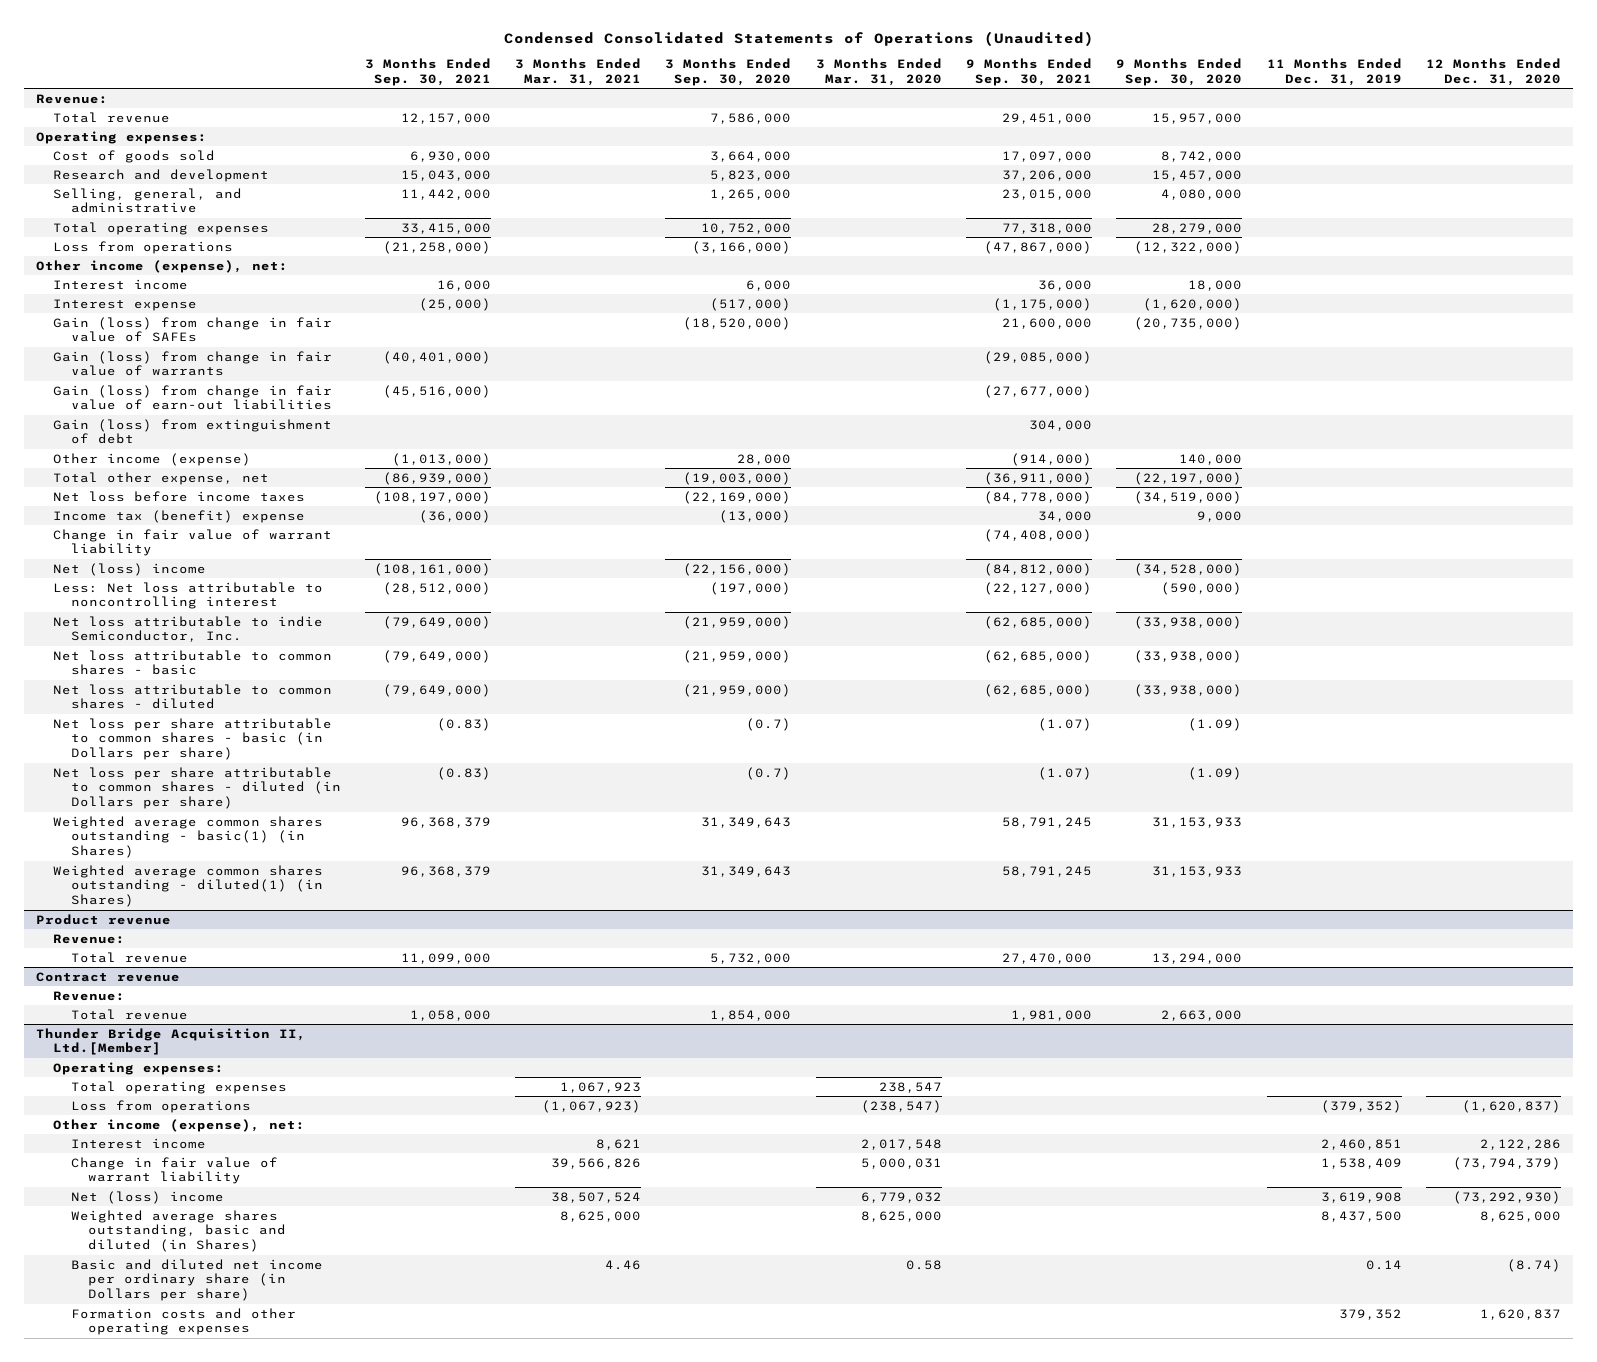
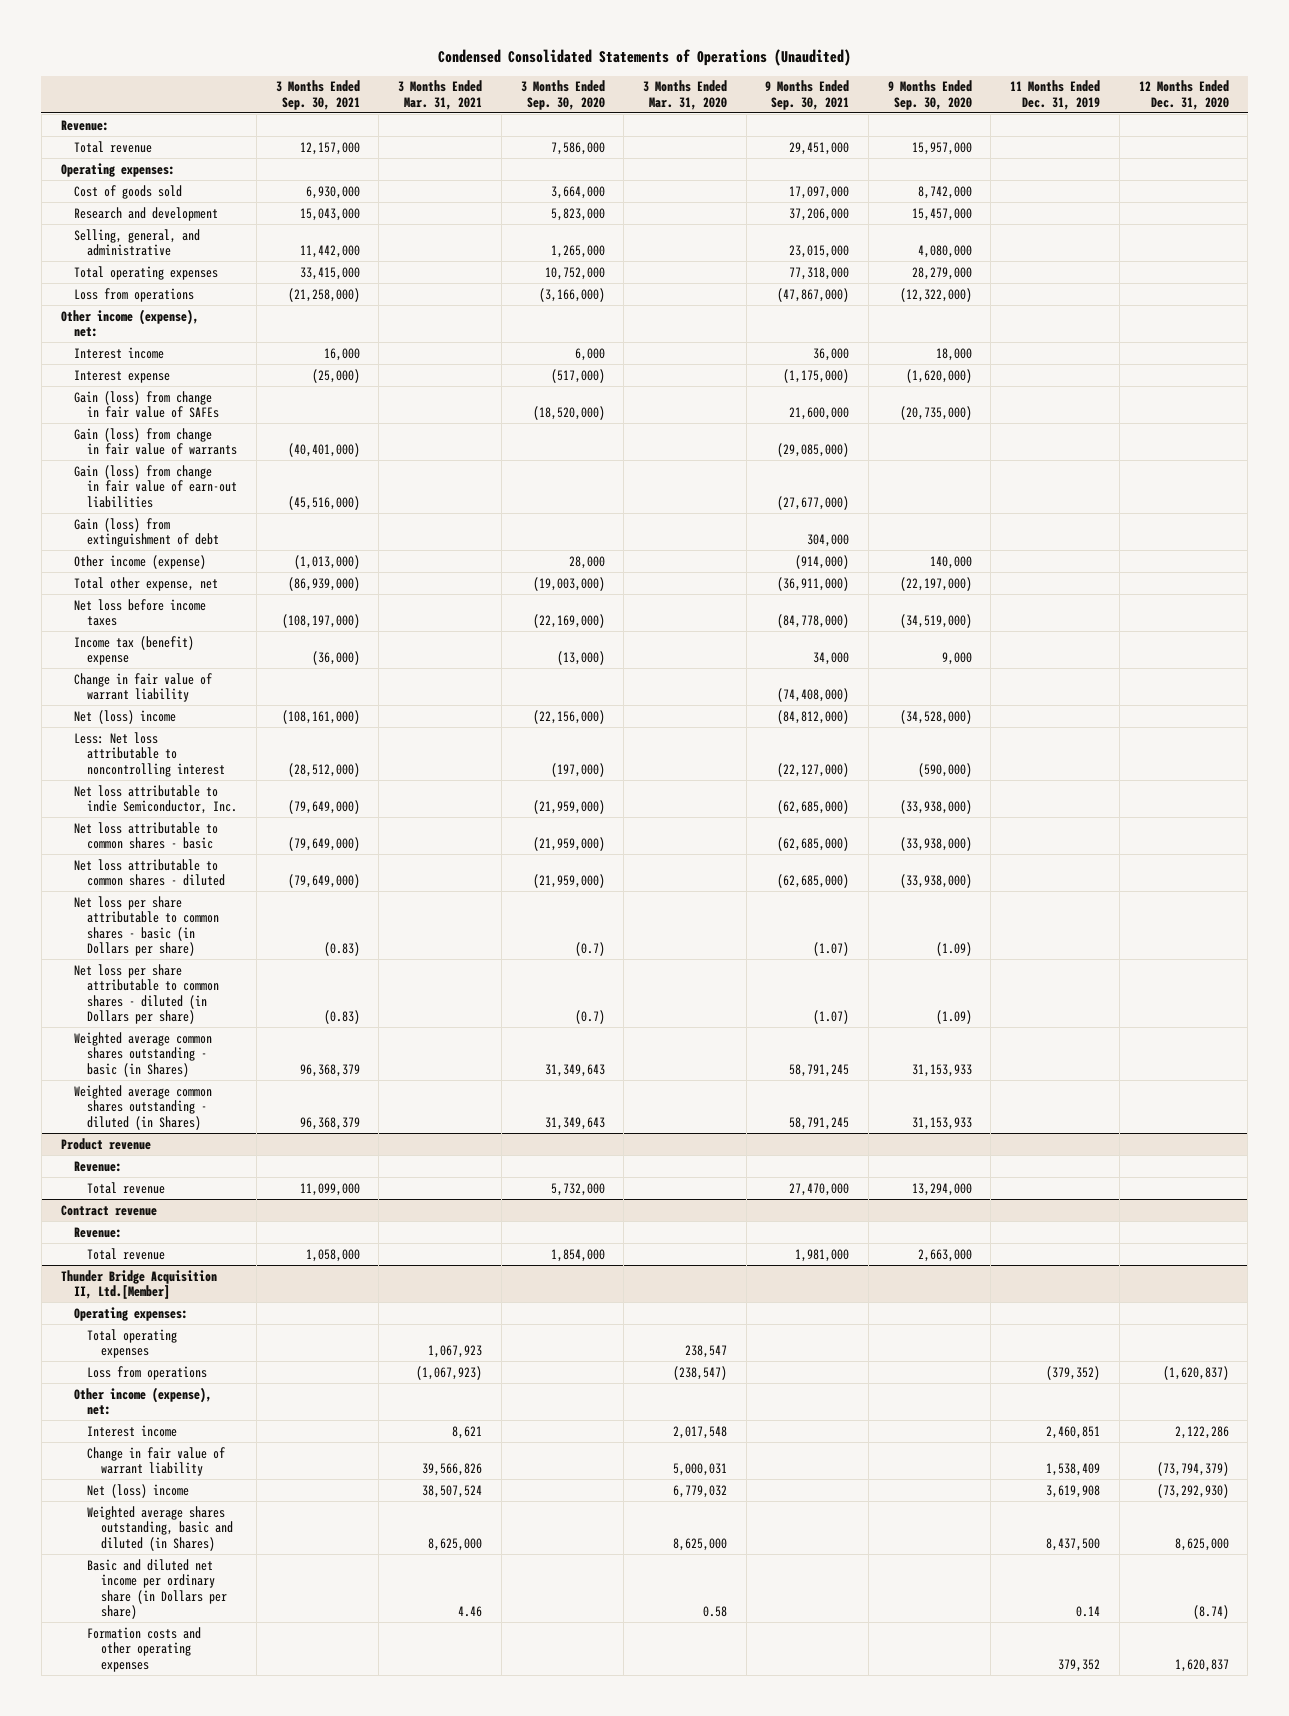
- Weighted average common shares outstanding - basic(1) (in Shares) | 96,368,379 | | 31,349,643 | | 58,791,245 | 31,153,933 | |
- Weighted average common shares outstanding - diluted(1) (in Shares) | 96,368,379 | | 31,349,643 | | 58,791,245 | 31,153,933 | |
+ Weighted average common shares outstanding - basic (in Shares) | 96,368,379 | | 31,349,643 | | 58,791,245 | 31,153,933 | |
+ Weighted average common shares outstanding - diluted (in Shares) | 96,368,379 | | 31,349,643 | | 58,791,245 | 31,153,933 | |

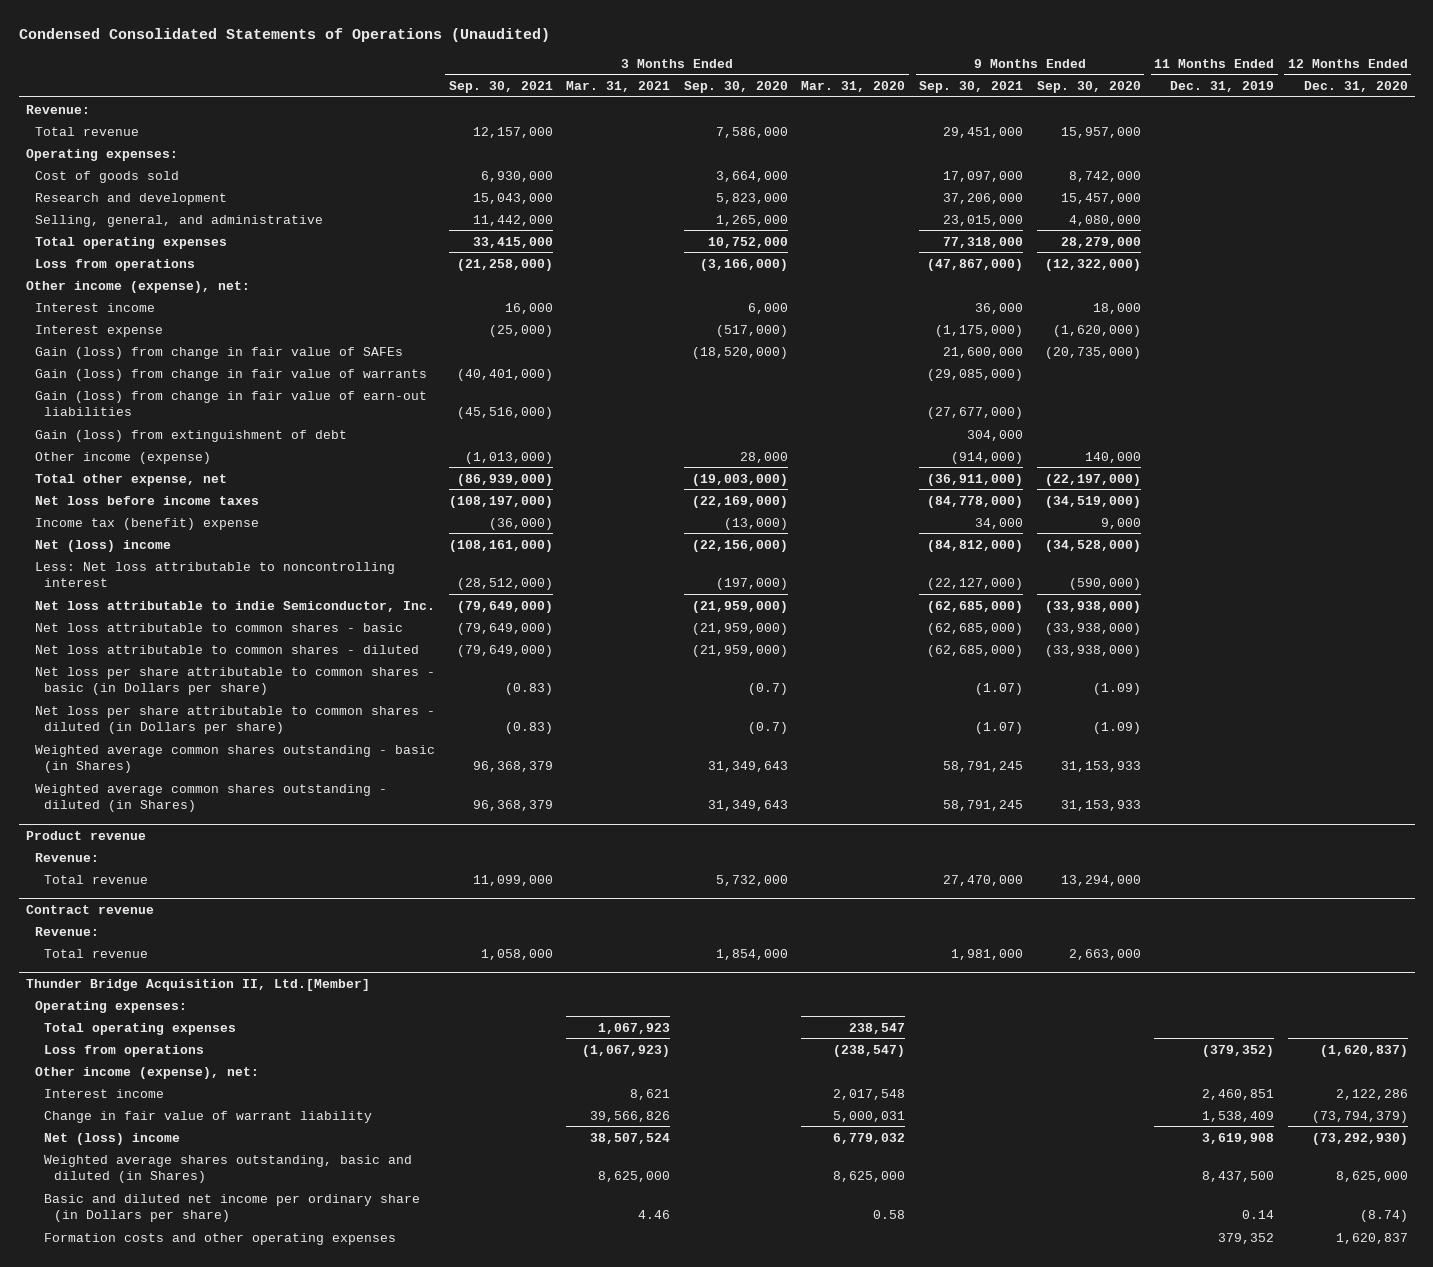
- Change in fair value of warrant liability | | | | | (74,408,000) | | |

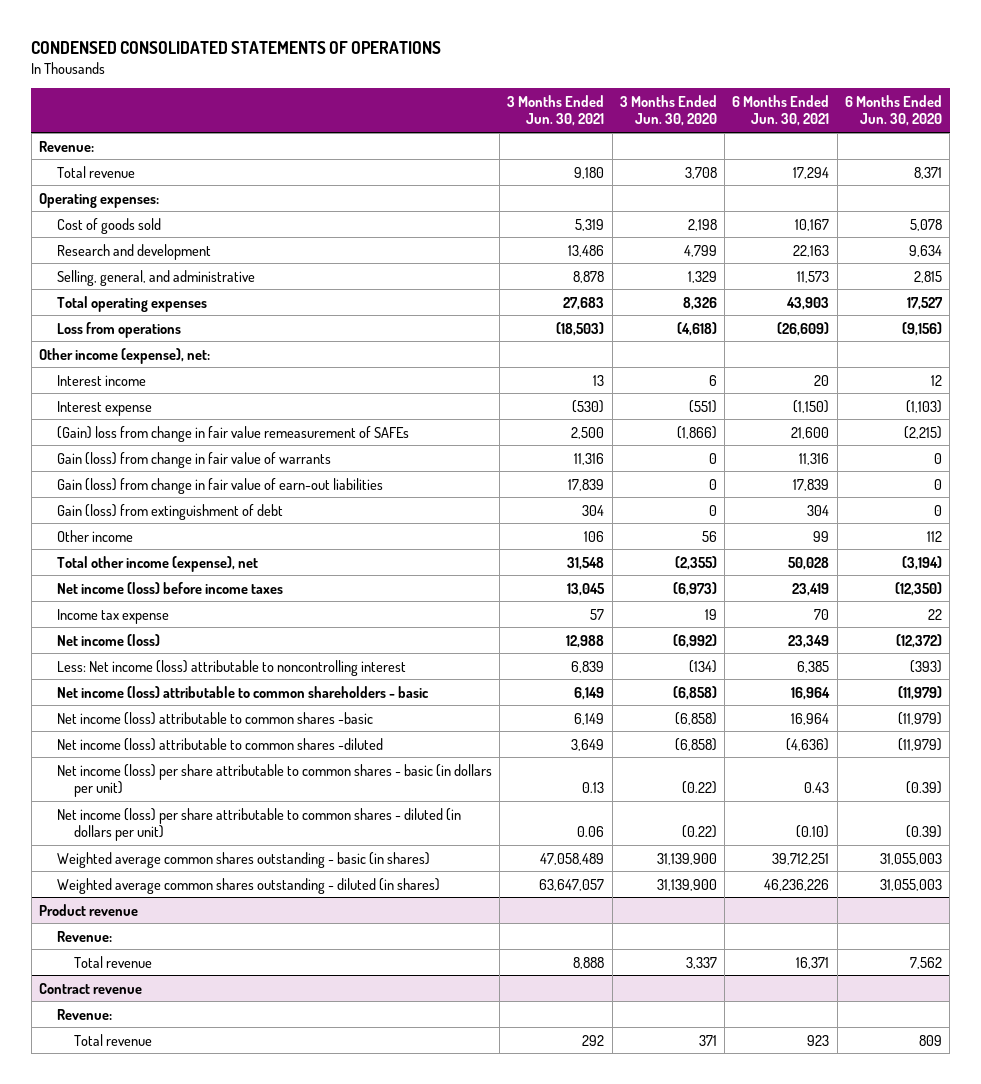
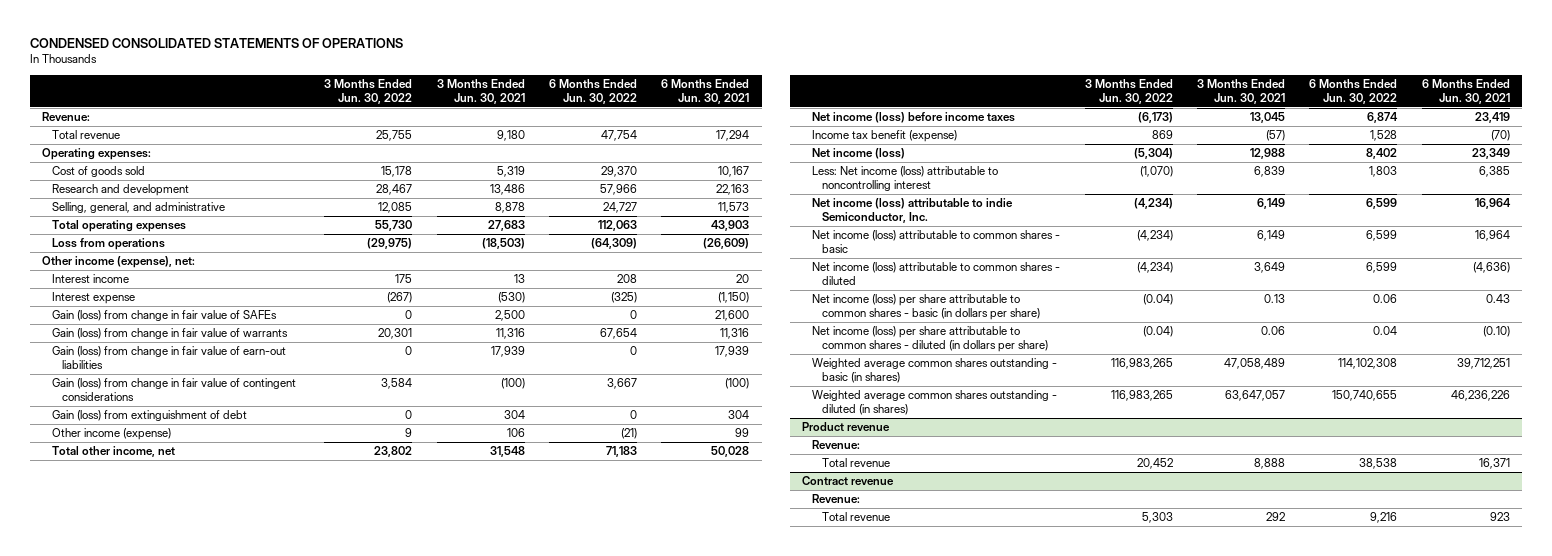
- | 3 Months Ended Jun. 30, 2021 | 3 Months Ended Jun. 30, 2020 | 6 Months Ended Jun. 30, 2021 | 6 Months Ended Jun. 30, 2020
+ | 3 Months Ended Jun. 30, 2022 | 3 Months Ended Jun. 30, 2021 | 6 Months Ended Jun. 30, 2022 | 6 Months Ended Jun. 30, 2021
- (Gain) loss from change in fair value remeasurement of SAFEs | 2,500 | (1,866) | 21,600 | (2,215)
+ Gain (loss) from change in fair value of SAFEs | 0 | 2,500 | 0 | 21,600
- Gain (loss) from change in fair value of earn-out liabilities | 17,839 | 0 | 17,839 | 0
+ Gain (loss) from change in fair value of earn-out liabilities | 0 | 17,939 | 0 | 17,939
+ Gain (loss) from change in fair value of contingent considerations | 3,584 | (100) | 3,667 | (100)
- Other income | 106 | 56 | 99 | 112
- Total other income (expense), net | 31,548 | (2,355) | 50,028 | (3,194)
+ Other income (expense) | 9 | 106 | (21) | 99
+ Total other income, net | 23,802 | 31,548 | 71,183 | 50,028
- Income tax expense | 57 | 19 | 70 | 22
+ Income tax benefit (expense) | 869 | (57) | 1,528 | (70)
- Net income (loss) attributable to common shareholders - basic | 6,149 | (6,858) | 16,964 | (11,979)
- Net income (loss) attributable to common shares -basic | 6,149 | (6,858) | 16,964 | (11,979)
- Net income (loss) attributable to common shares -diluted | 3,649 | (6,858) | (4,636) | (11,979)
- Net income (loss) per share attributable to common shares - basic (in dollars per unit) | 0.13 | (0.22) | 0.43 | (0.39)
- Net income (loss) per share attributable to common shares - diluted (in dollars per unit) | 0.06 | (0.22) | (0.10) | (0.39)
+ Net income (loss) attributable to indie Semiconductor, Inc. | (4,234) | 6,149 | 6,599 | 16,964
+ Net income (loss) attributable to common shares - basic | (4,234) | 6,149 | 6,599 | 16,964
+ Net income (loss) attributable to common shares - diluted | (4,234) | 3,649 | 6,599 | (4,636)
+ Net income (loss) per share attributable to common shares - basic (in dollars per share) | (0.04) | 0.13 | 0.06 | 0.43
+ Net income (loss) per share attributable to common shares - diluted (in dollars per share) | (0.04) | 0.06 | 0.04 | (0.10)

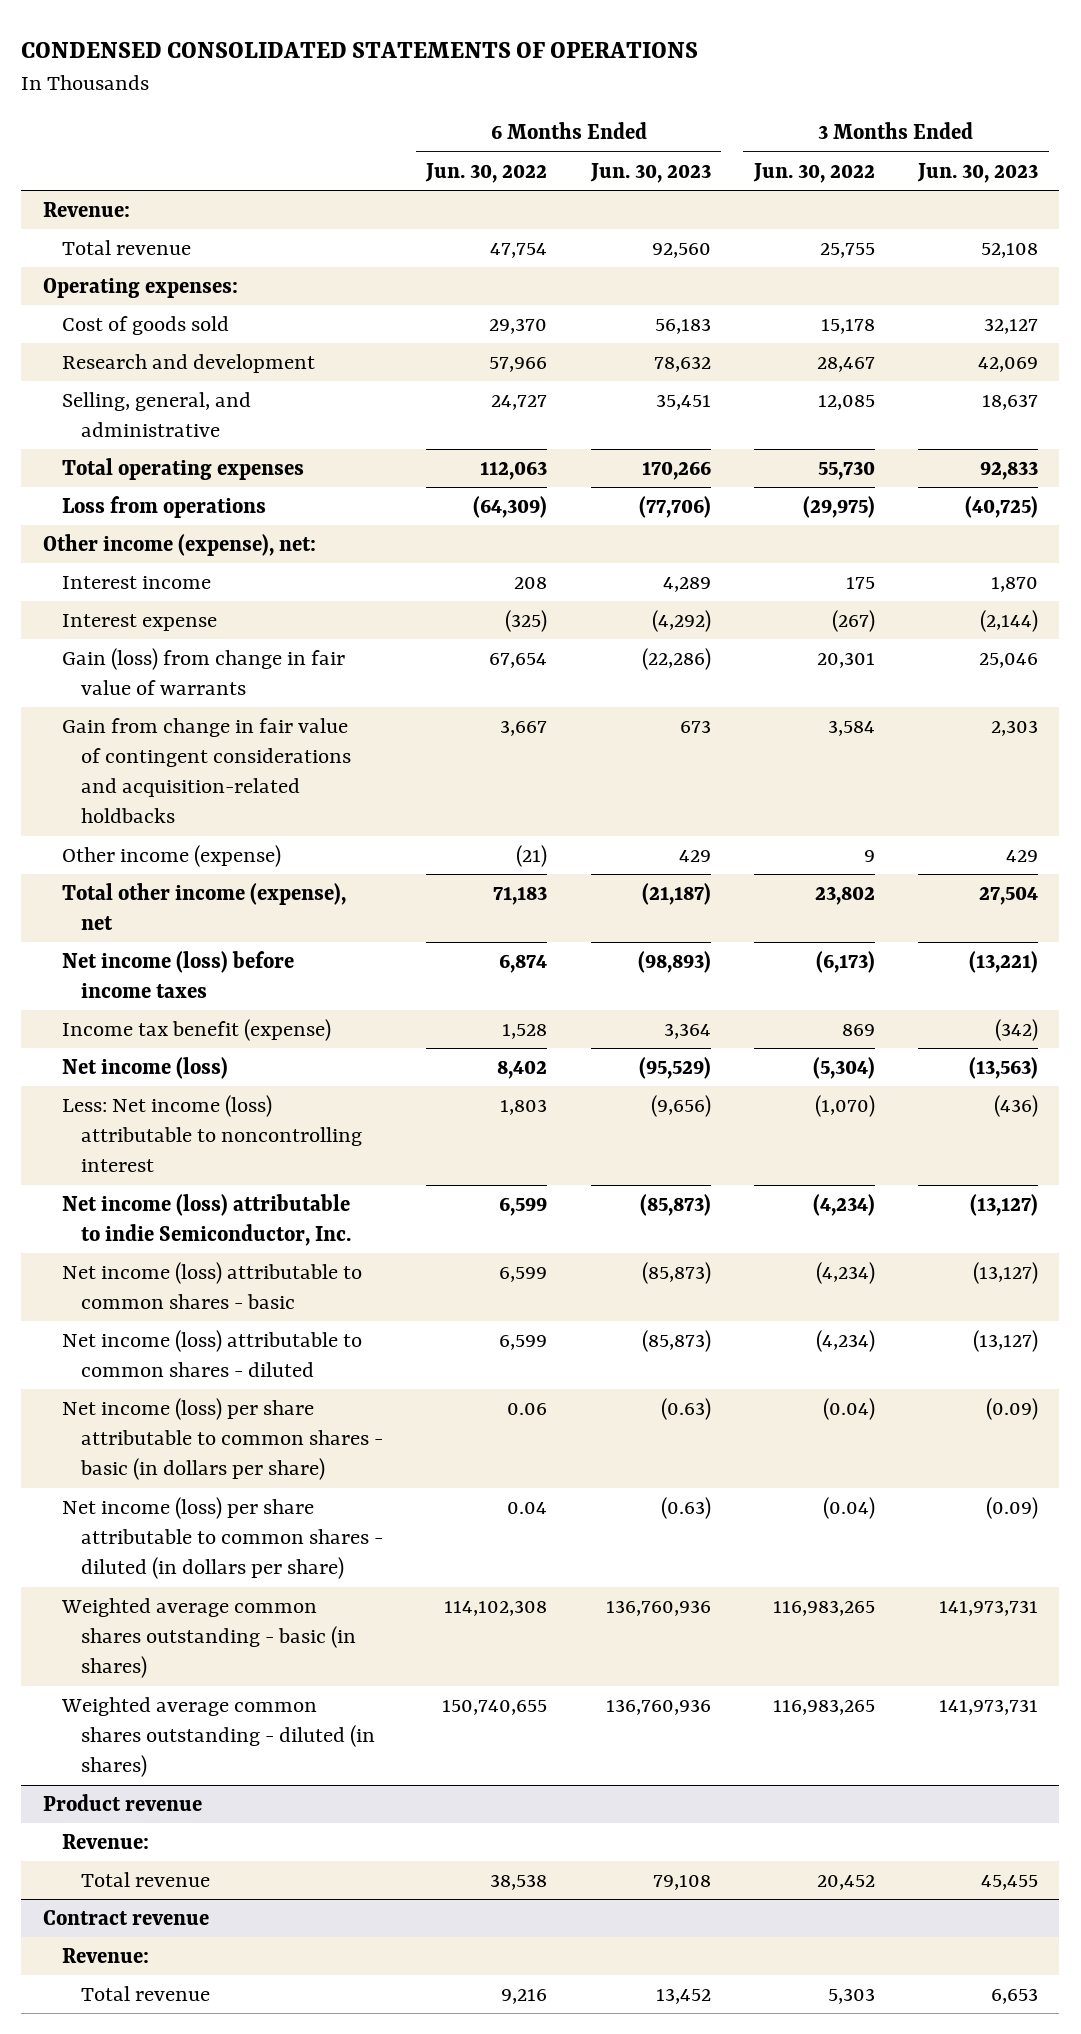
- | 3 Months Ended Jun. 30, 2022 | 3 Months Ended Jun. 30, 2021 | 6 Months Ended Jun. 30, 2022 | 6 Months Ended Jun. 30, 2021
+ | 6 Months Ended Jun. 30, 2022 | 6 Months Ended Jun. 30, 2023 | 3 Months Ended Jun. 30, 2022 | 3 Months Ended Jun. 30, 2023
- Gain (loss) from change in fair value of SAFEs | 0 | 2,500 | 0 | 21,600
- Gain (loss) from change in fair value of earn-out liabilities | 0 | 17,939 | 0 | 17,939
- Gain (loss) from change in fair value of contingent considerations | 3,584 | (100) | 3,667 | (100)
- Gain (loss) from extinguishment of debt | 0 | 304 | 0 | 304
+ Gain from change in fair value of contingent considerations and acquisition-related holdbacks | 3,667 | 673 | 3,584 | 2,303
- Total other income, net | 23,802 | 31,548 | 71,183 | 50,028
+ Total other income (expense), net | 71,183 | (21,187) | 23,802 | 27,504

